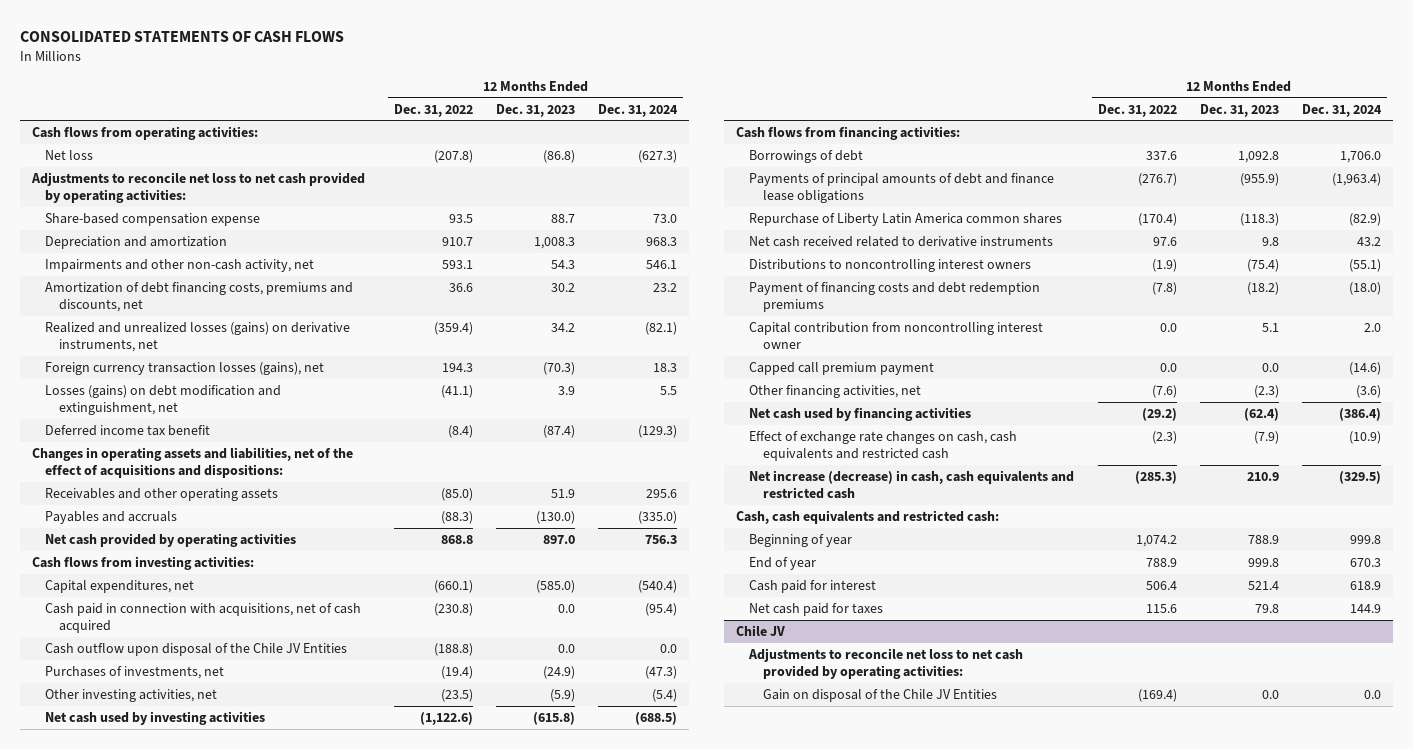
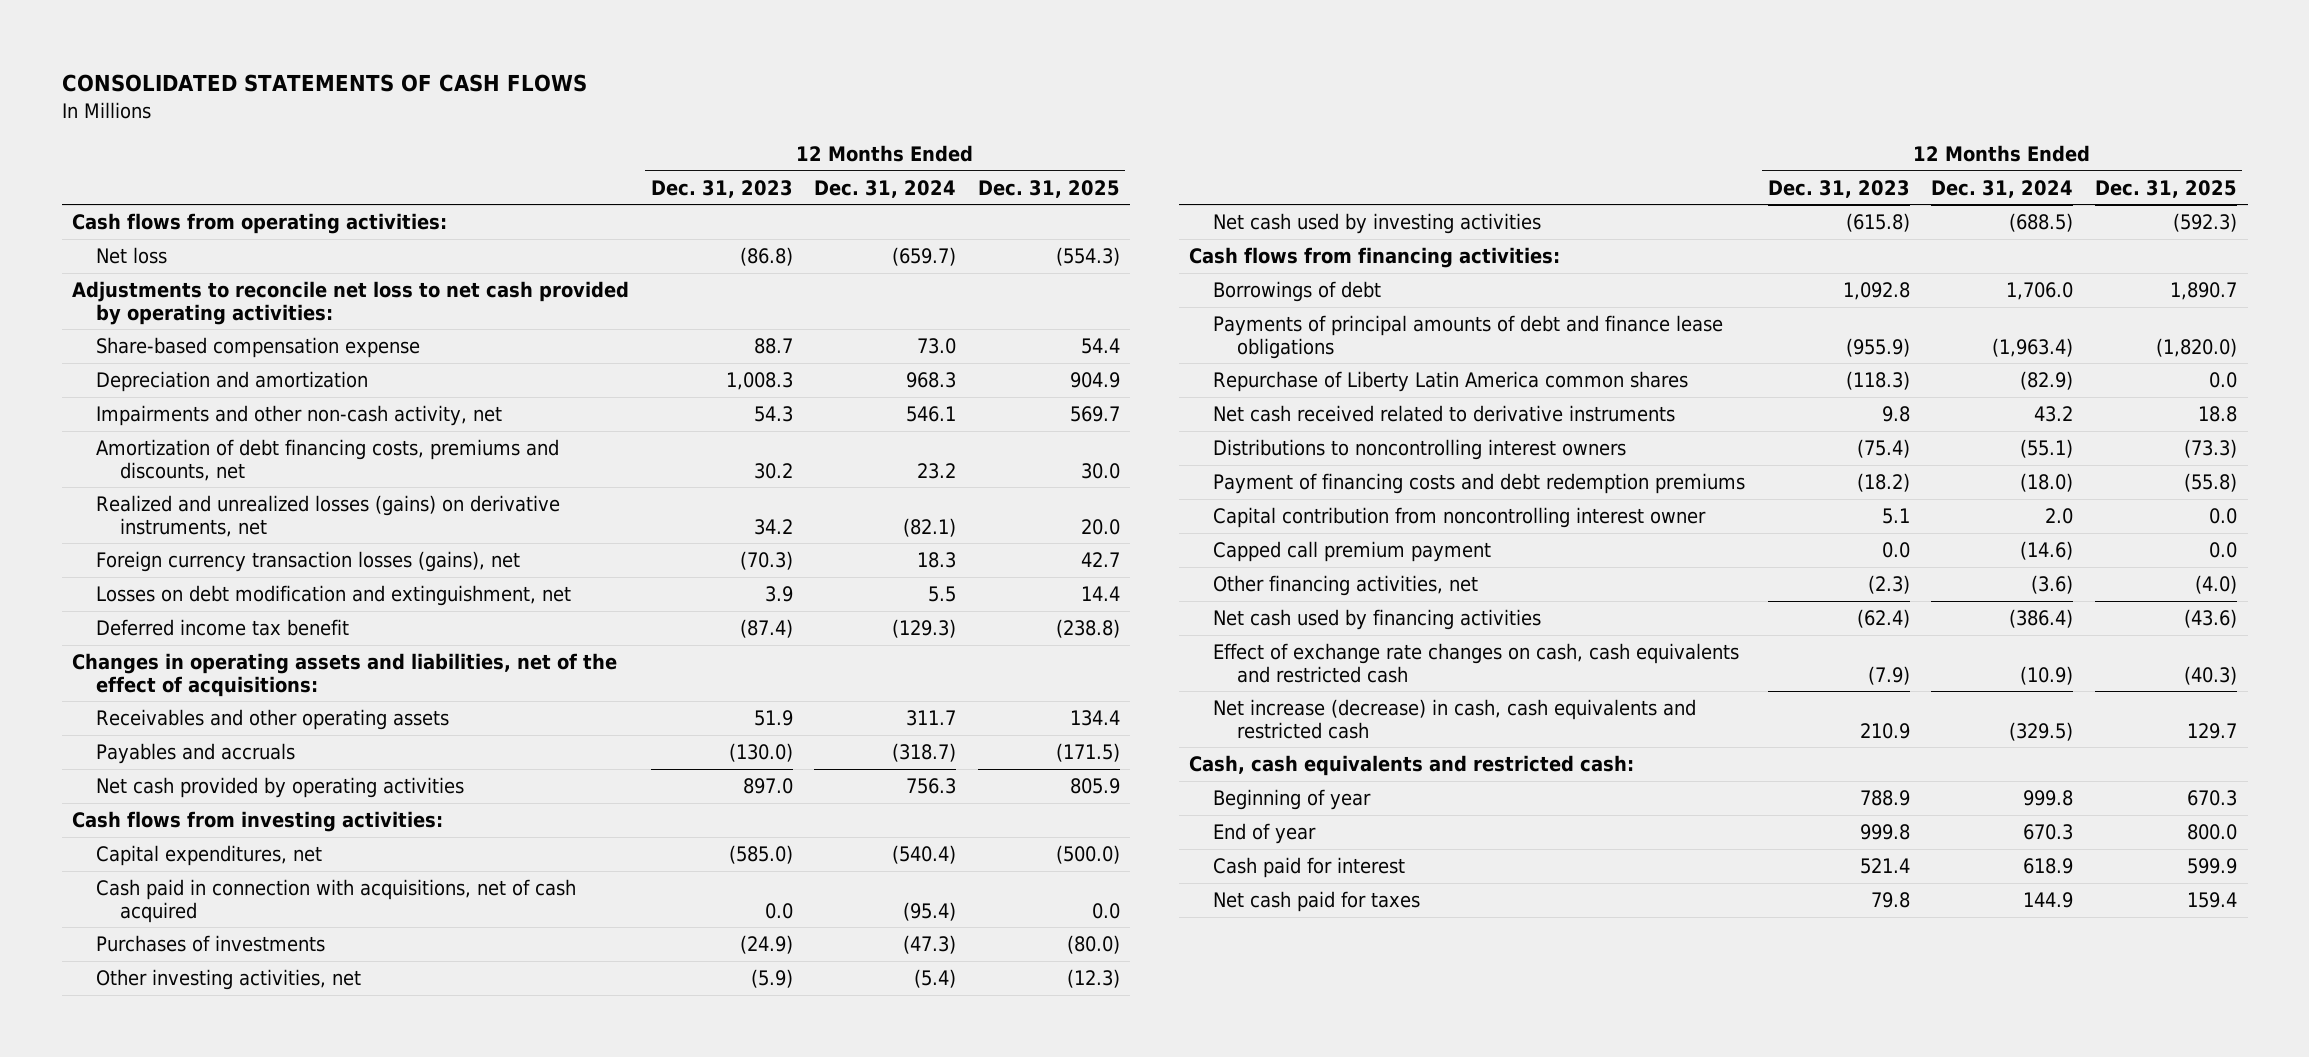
- | 12 Months Ended Dec. 31, 2022 | 12 Months Ended Dec. 31, 2023 | 12 Months Ended Dec. 31, 2024
+ | 12 Months Ended Dec. 31, 2023 | 12 Months Ended Dec. 31, 2024 | 12 Months Ended Dec. 31, 2025
- Net loss | (207.8) | (86.8) | (627.3)
+ Net loss | (86.8) | (659.7) | (554.3)
- Losses (gains) on debt modification and extinguishment, net | (41.1) | 3.9 | 5.5
+ Losses on debt modification and extinguishment, net | 3.9 | 5.5 | 14.4
- Changes in operating assets and liabilities, net of the effect of acquisitions and dispositions:
- Receivables and other operating assets | (85.0) | 51.9 | 295.6
- Payables and accruals | (88.3) | (130.0) | (335.0)
+ Changes in operating assets and liabilities, net of the effect of acquisitions:
+ Receivables and other operating assets | 51.9 | 311.7 | 134.4
+ Payables and accruals | (130.0) | (318.7) | (171.5)
- Cash outflow upon disposal of the Chile JV Entities | (188.8) | 0.0 | 0.0
- Purchases of investments, net | (19.4) | (24.9) | (47.3)
+ Purchases of investments | (24.9) | (47.3) | (80.0)
- Chile JV
- Adjustments to reconcile net loss to net cash provided by operating activities:
- Gain on disposal of the Chile JV Entities | (169.4) | 0.0 | 0.0

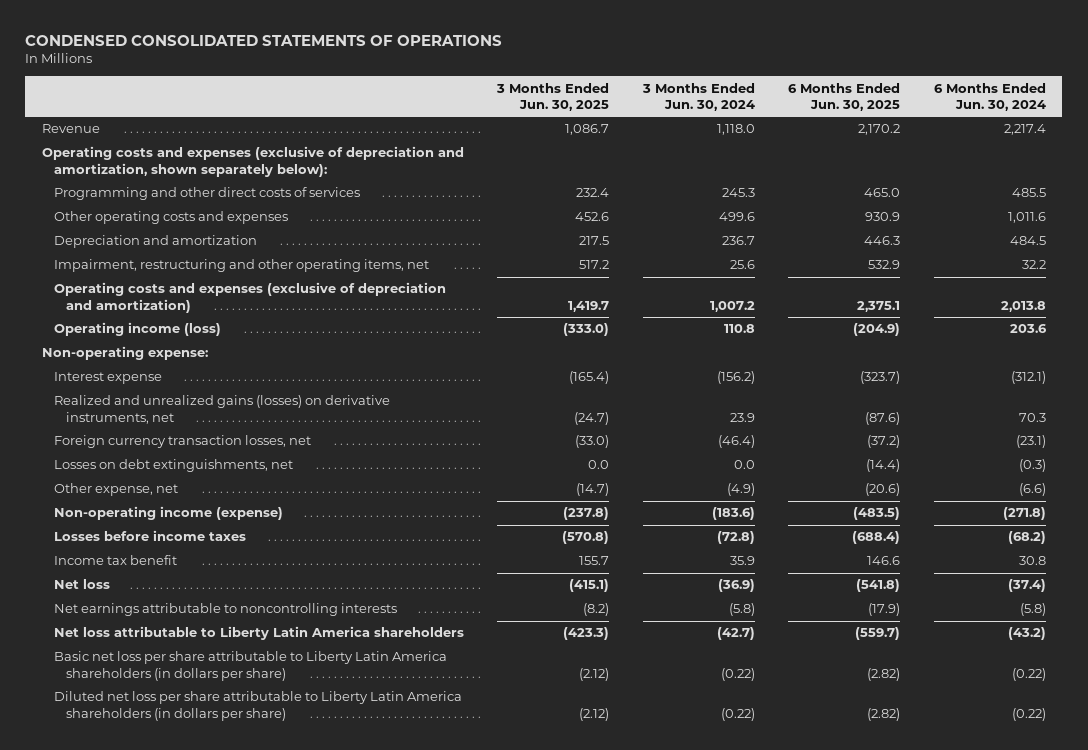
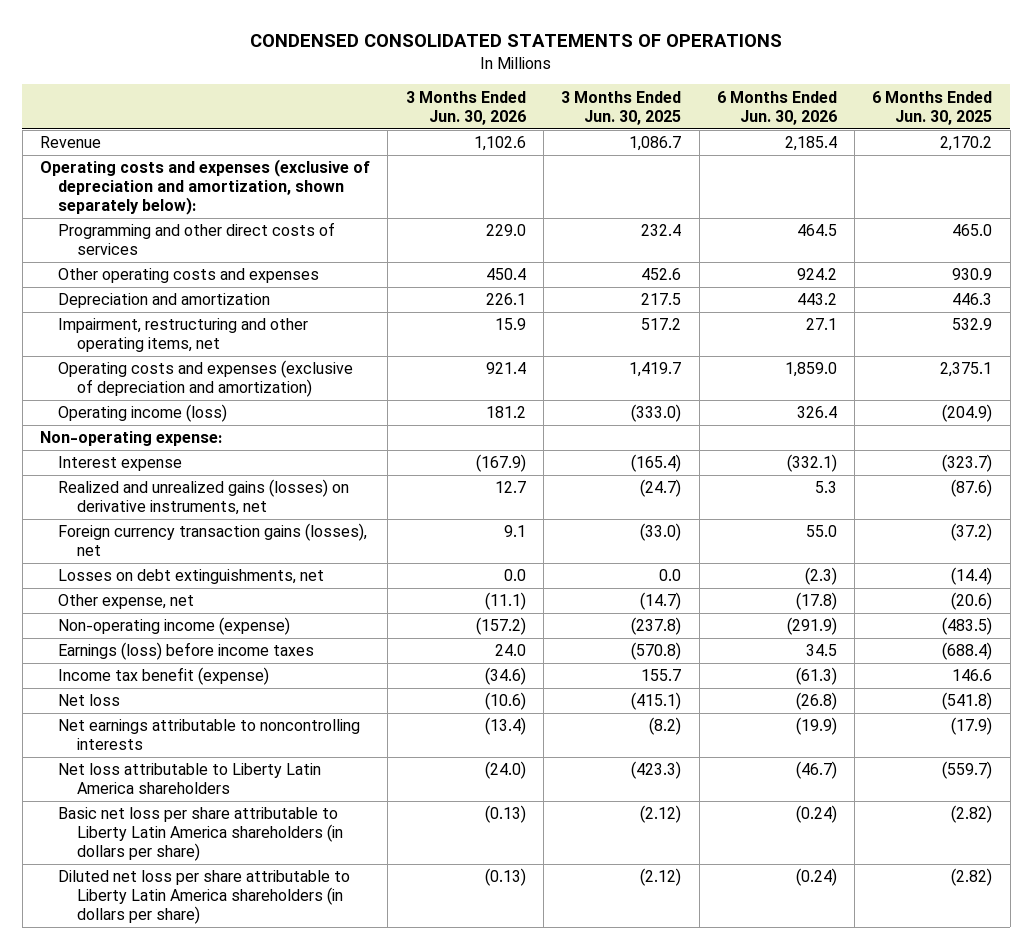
- | 3 Months Ended Jun. 30, 2025 | 3 Months Ended Jun. 30, 2024 | 6 Months Ended Jun. 30, 2025 | 6 Months Ended Jun. 30, 2024
+ | 3 Months Ended Jun. 30, 2026 | 3 Months Ended Jun. 30, 2025 | 6 Months Ended Jun. 30, 2026 | 6 Months Ended Jun. 30, 2025
- Foreign currency transaction losses, net | (33.0) | (46.4) | (37.2) | (23.1)
+ Foreign currency transaction gains (losses), net | 9.1 | (33.0) | 55.0 | (37.2)
- Losses before income taxes | (570.8) | (72.8) | (688.4) | (68.2)
- Income tax benefit | 155.7 | 35.9 | 146.6 | 30.8
+ Earnings (loss) before income taxes | 24.0 | (570.8) | 34.5 | (688.4)
+ Income tax benefit (expense) | (34.6) | 155.7 | (61.3) | 146.6

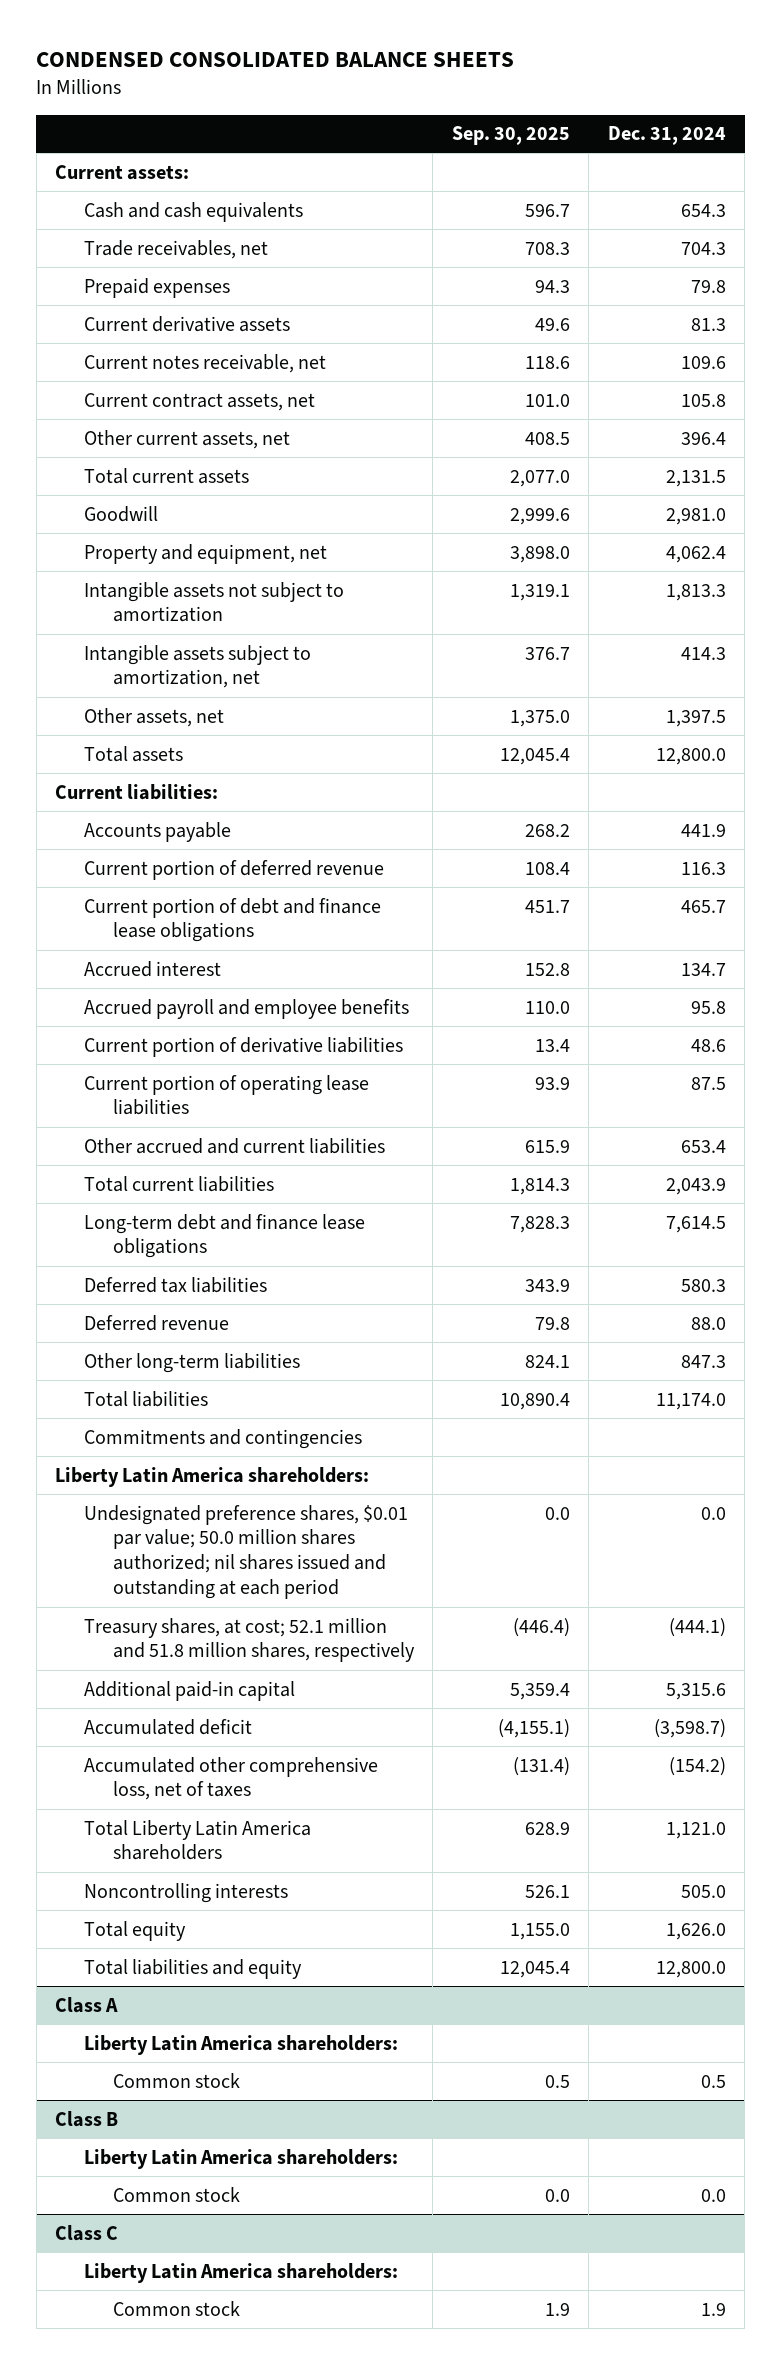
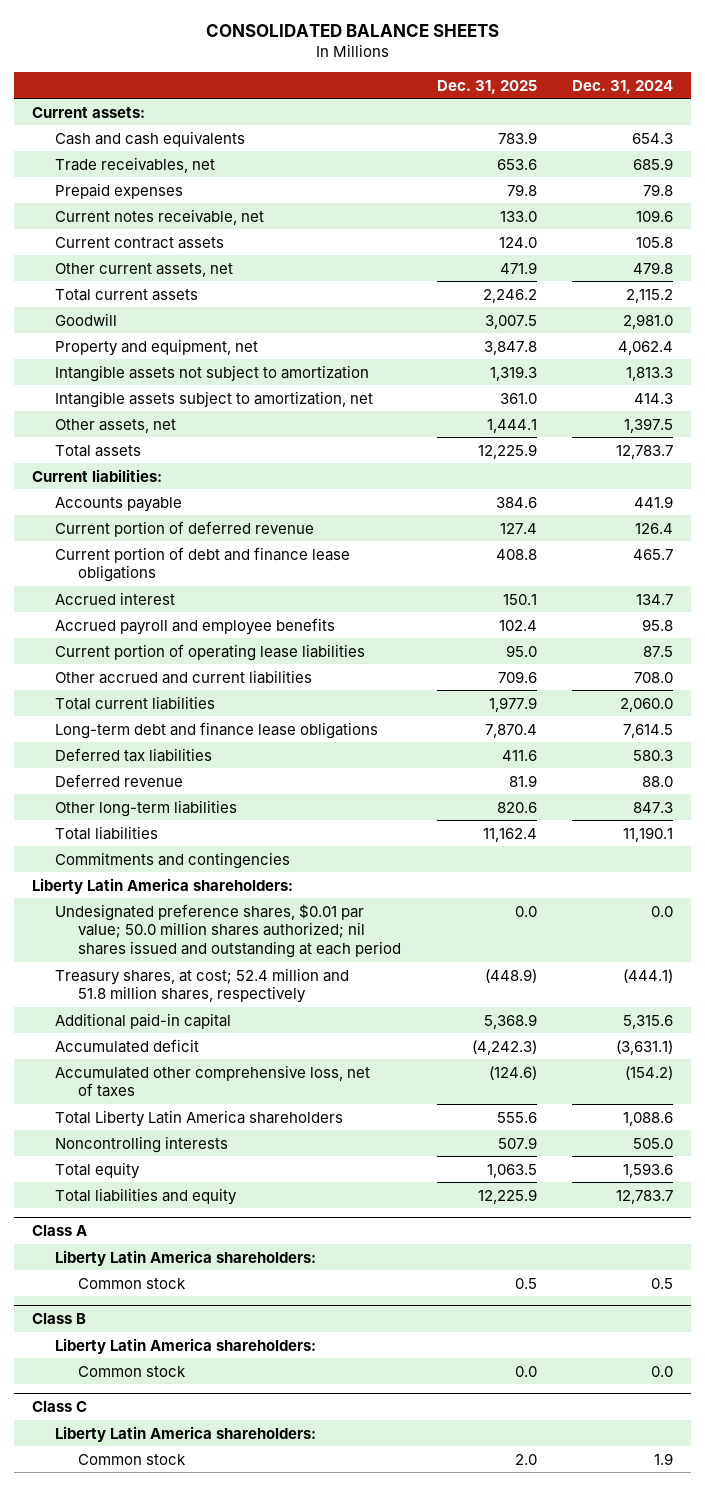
- CONDENSED CONSOLIDATED BALANCE SHEETS
+ CONSOLIDATED BALANCE SHEETS
- | Sep. 30, 2025 | Dec. 31, 2024
+ | Dec. 31, 2025 | Dec. 31, 2024
- Trade receivables, net | 708.3 | 704.3
+ Trade receivables, net | 653.6 | 685.9
- Current derivative assets | 49.6 | 81.3
- Current contract assets, net | 101.0 | 105.8
- Other current assets, net | 408.5 | 396.4
- Total current assets | 2,077.0 | 2,131.5
+ Current contract assets | 124.0 | 105.8
+ Other current assets, net | 471.9 | 479.8
+ Total current assets | 2,246.2 | 2,115.2
- Total assets | 12,045.4 | 12,800.0
+ Total assets | 12,225.9 | 12,783.7
- Current portion of deferred revenue | 108.4 | 116.3
+ Current portion of deferred revenue | 127.4 | 126.4
- Current portion of derivative liabilities | 13.4 | 48.6
- Other accrued and current liabilities | 615.9 | 653.4
- Total current liabilities | 1,814.3 | 2,043.9
+ Other accrued and current liabilities | 709.6 | 708.0
+ Total current liabilities | 1,977.9 | 2,060.0
- Total liabilities | 10,890.4 | 11,174.0
+ Total liabilities | 11,162.4 | 11,190.1
- Treasury shares, at cost; 52.1 million and 51.8 million shares, respectively | (446.4) | (444.1)
+ Treasury shares, at cost; 52.4 million and 51.8 million shares, respectively | (448.9) | (444.1)
- Accumulated deficit | (4,155.1) | (3,598.7)
+ Accumulated deficit | (4,242.3) | (3,631.1)
- Total Liberty Latin America shareholders | 628.9 | 1,121.0
+ Total Liberty Latin America shareholders | 555.6 | 1,088.6
- Total equity | 1,155.0 | 1,626.0
- Total liabilities and equity | 12,045.4 | 12,800.0
+ Total equity | 1,063.5 | 1,593.6
+ Total liabilities and equity | 12,225.9 | 12,783.7

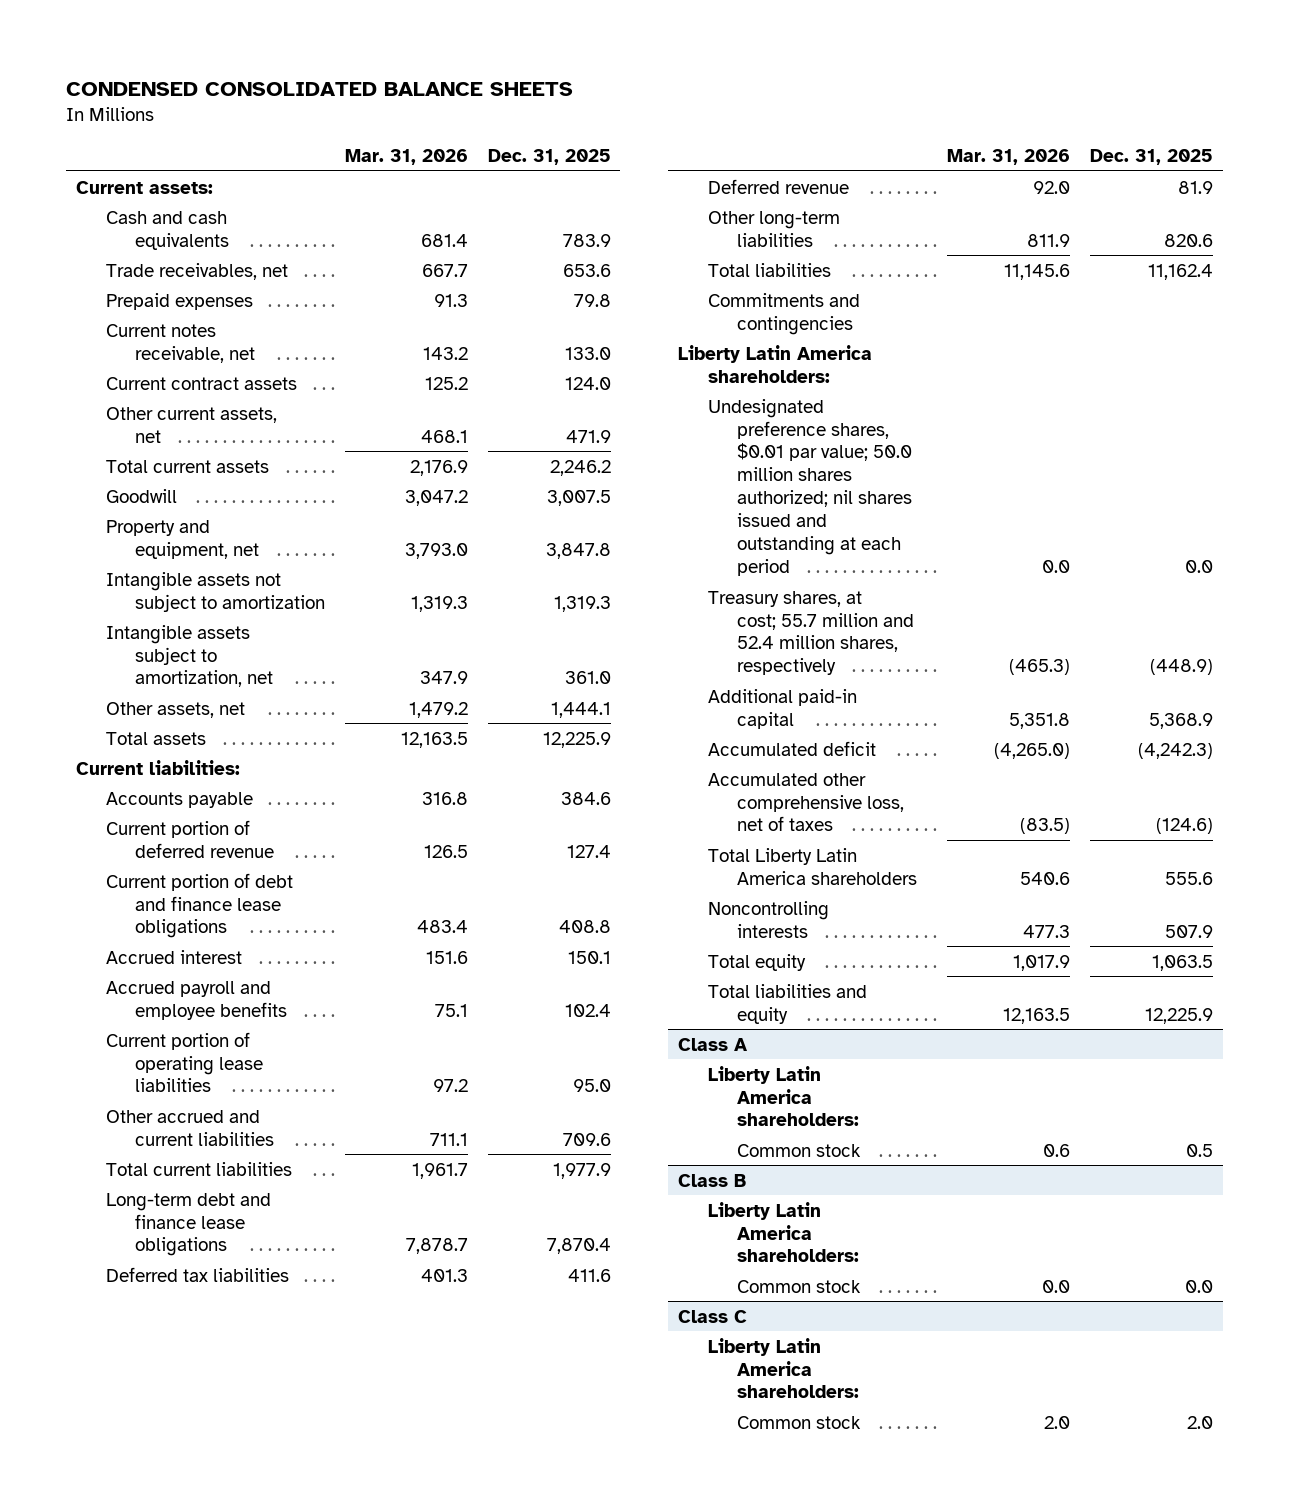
- CONSOLIDATED BALANCE SHEETS
+ CONDENSED CONSOLIDATED BALANCE SHEETS
- | Dec. 31, 2025 | Dec. 31, 2024
+ | Mar. 31, 2026 | Dec. 31, 2025
- Treasury shares, at cost; 52.4 million and 51.8 million shares, respectively | (448.9) | (444.1)
+ Treasury shares, at cost; 55.7 million and 52.4 million shares, respectively | (465.3) | (448.9)

